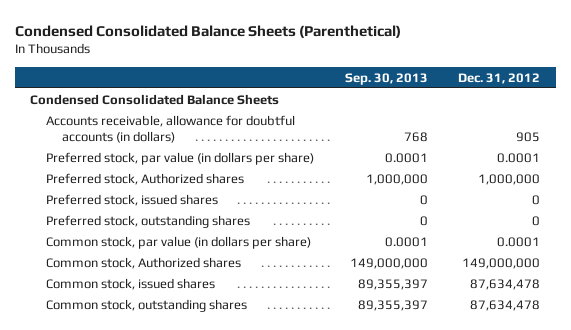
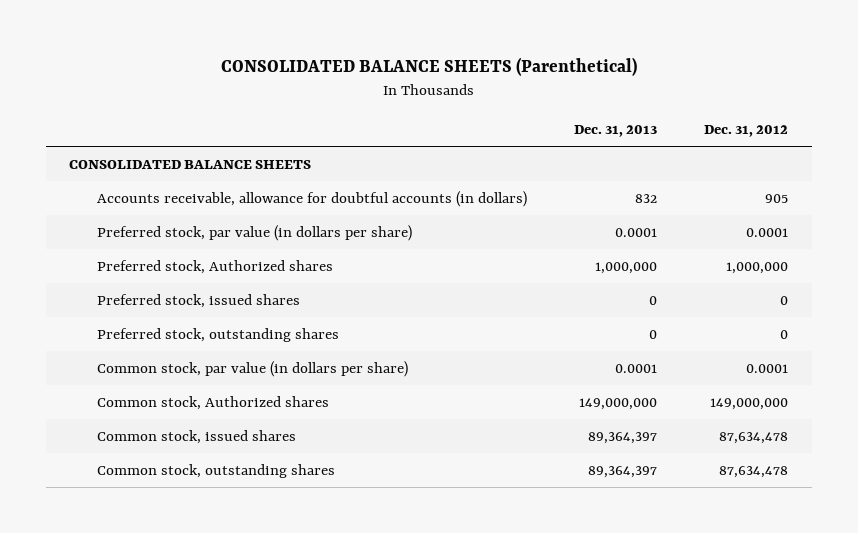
- Condensed Consolidated Balance Sheets (Parenthetical)
+ CONSOLIDATED BALANCE SHEETS (Parenthetical)
- | Sep. 30, 2013 | Dec. 31, 2012
+ | Dec. 31, 2013 | Dec. 31, 2012
- Condensed Consolidated Balance Sheets
+ CONSOLIDATED BALANCE SHEETS

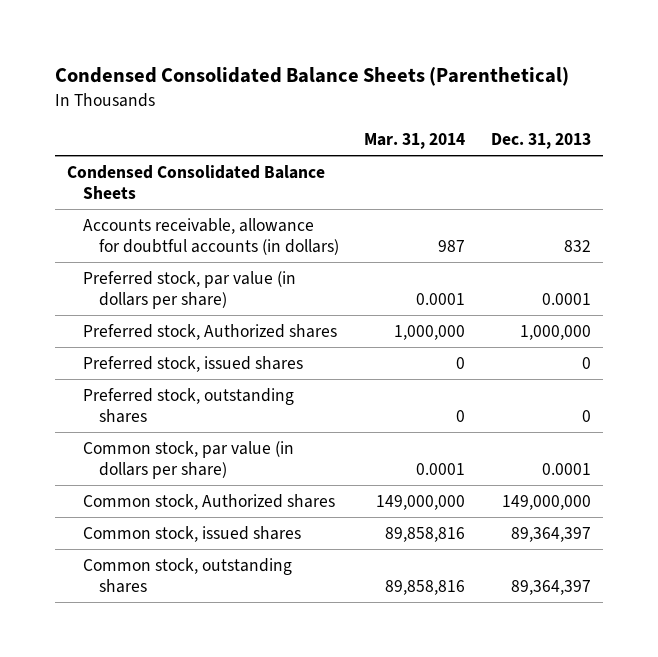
- CONSOLIDATED BALANCE SHEETS (Parenthetical)
+ Condensed Consolidated Balance Sheets (Parenthetical)
- | Dec. 31, 2013 | Dec. 31, 2012
+ | Mar. 31, 2014 | Dec. 31, 2013
- CONSOLIDATED BALANCE SHEETS
+ Condensed Consolidated Balance Sheets

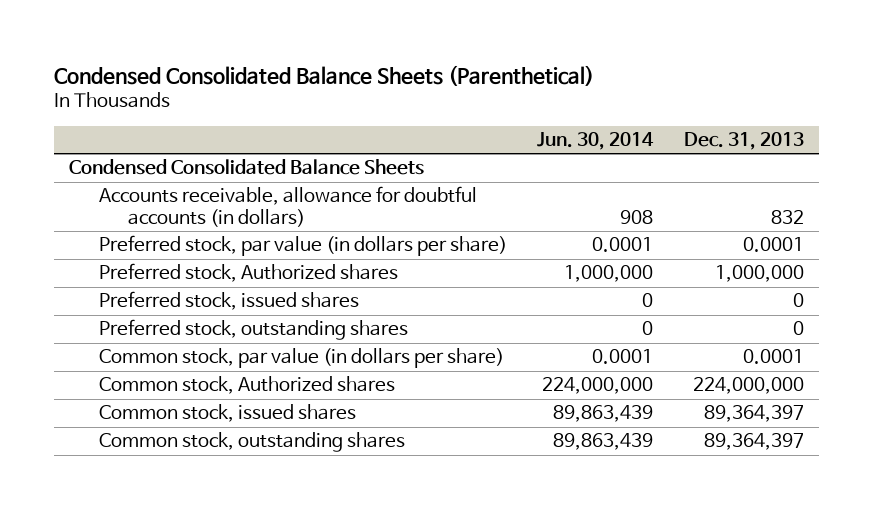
- | Mar. 31, 2014 | Dec. 31, 2013
+ | Jun. 30, 2014 | Dec. 31, 2013
- Common stock, Authorized shares | 149,000,000 | 149,000,000
+ Common stock, Authorized shares | 224,000,000 | 224,000,000

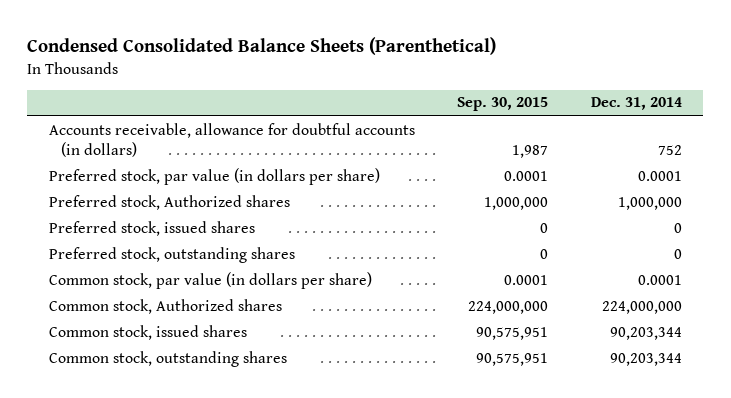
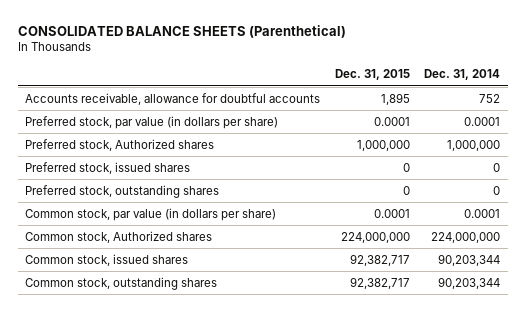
- Condensed Consolidated Balance Sheets (Parenthetical)
+ CONSOLIDATED BALANCE SHEETS (Parenthetical)
- | Sep. 30, 2015 | Dec. 31, 2014
+ | Dec. 31, 2015 | Dec. 31, 2014
- Accounts receivable, allowance for doubtful accounts (in dollars) | 1,987 | 752
+ Accounts receivable, allowance for doubtful accounts | 1,895 | 752

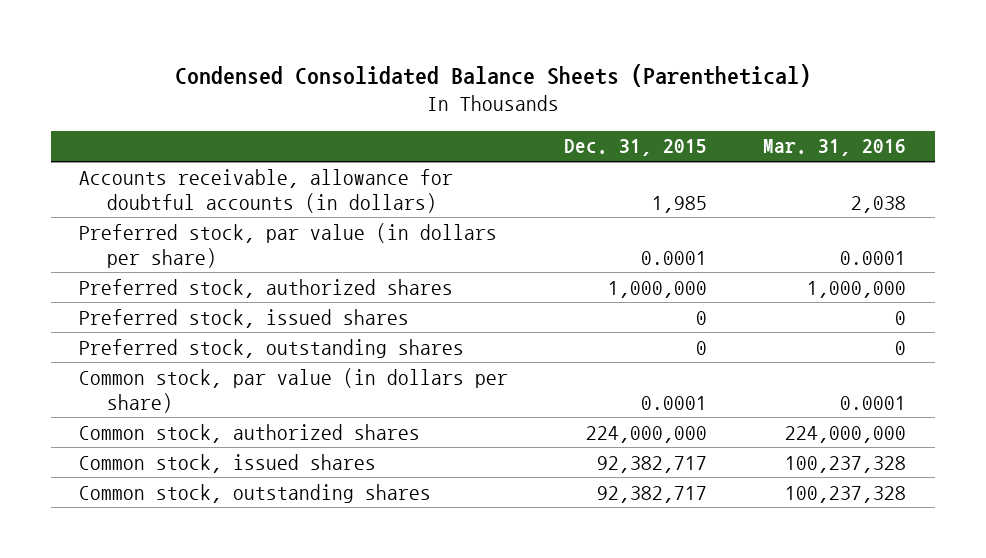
- CONSOLIDATED BALANCE SHEETS (Parenthetical)
+ Condensed Consolidated Balance Sheets (Parenthetical)
- | Dec. 31, 2015 | Dec. 31, 2014
+ | Dec. 31, 2015 | Mar. 31, 2016
- Accounts receivable, allowance for doubtful accounts | 1,895 | 752
+ Accounts receivable, allowance for doubtful accounts (in dollars) | 1,985 | 2,038
- Preferred stock, Authorized shares | 1,000,000 | 1,000,000
+ Preferred stock, authorized shares | 1,000,000 | 1,000,000
- Common stock, Authorized shares | 224,000,000 | 224,000,000
+ Common stock, authorized shares | 224,000,000 | 224,000,000

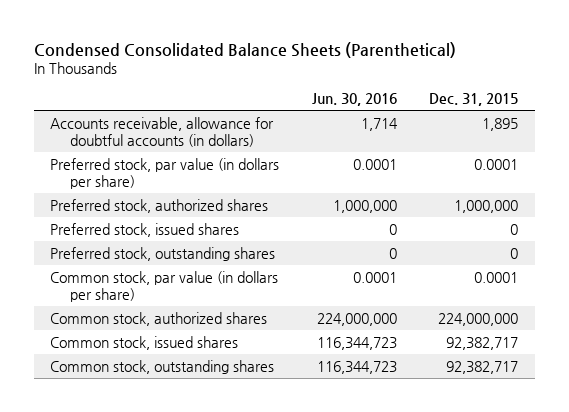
- | Dec. 31, 2015 | Mar. 31, 2016
+ | Jun. 30, 2016 | Dec. 31, 2015
- Accounts receivable, allowance for doubtful accounts (in dollars) | 1,985 | 2,038
+ Accounts receivable, allowance for doubtful accounts (in dollars) | 1,714 | 1,895

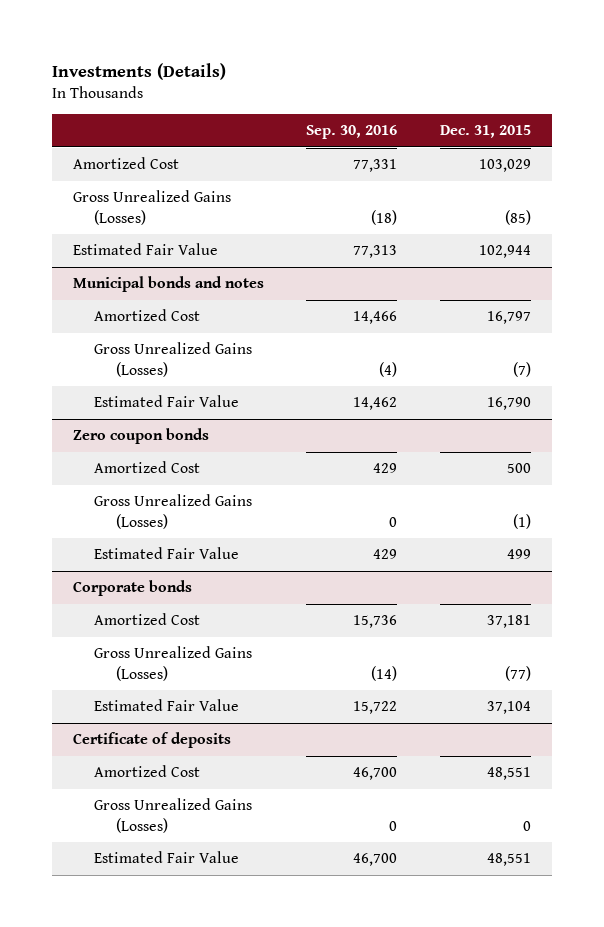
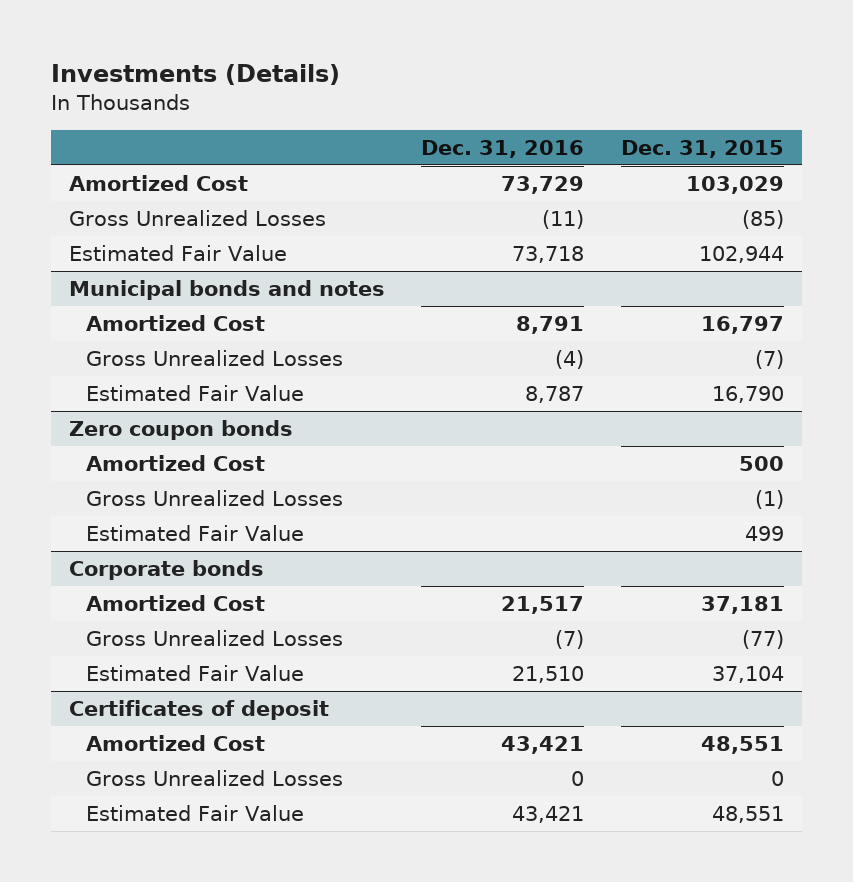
- | Sep. 30, 2016 | Dec. 31, 2015
+ | Dec. 31, 2016 | Dec. 31, 2015
- Gross Unrealized Gains (Losses) | (18) | (85)
+ Gross Unrealized Losses | (11) | (85)
@ Municipal bonds and notes
- Gross Unrealized Gains (Losses) | (4) | (7)
+ Gross Unrealized Losses | (4) | (7)
@ Zero coupon bonds
- Gross Unrealized Gains (Losses) | 0 | (1)
+ Gross Unrealized Losses | | (1)
@ Corporate bonds
- Gross Unrealized Gains (Losses) | (14) | (77)
+ Gross Unrealized Losses | (7) | (77)
- Certificate of deposits
+ Certificates of deposit
- Gross Unrealized Gains (Losses) | 0 | 0
+ Gross Unrealized Losses | 0 | 0

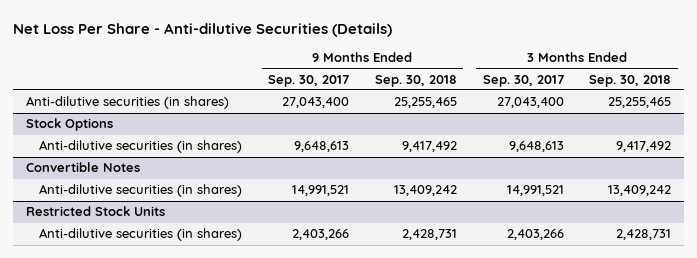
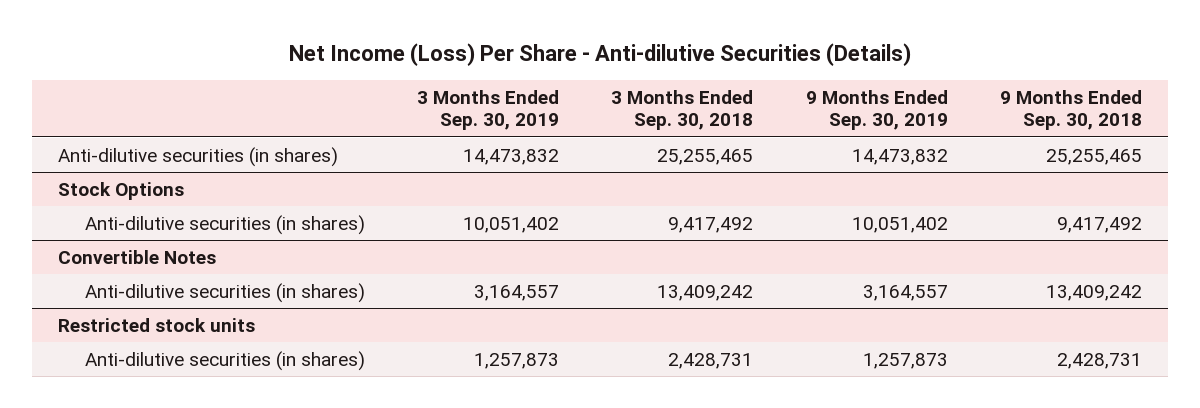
- Net Loss Per Share - Anti-dilutive Securities (Details)
+ Net Income (Loss) Per Share - Anti-dilutive Securities (Details)
- | 9 Months Ended Sep. 30, 2017 | 9 Months Ended Sep. 30, 2018 | 3 Months Ended Sep. 30, 2017 | 3 Months Ended Sep. 30, 2018
+ | 3 Months Ended Sep. 30, 2019 | 3 Months Ended Sep. 30, 2018 | 9 Months Ended Sep. 30, 2019 | 9 Months Ended Sep. 30, 2018
- Restricted Stock Units
+ Restricted stock units

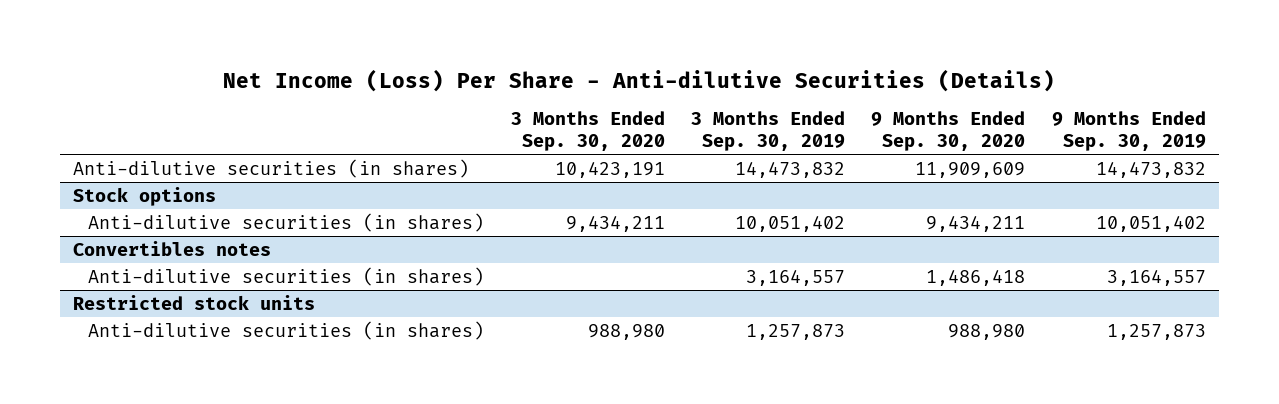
- | 3 Months Ended Sep. 30, 2019 | 3 Months Ended Sep. 30, 2018 | 9 Months Ended Sep. 30, 2019 | 9 Months Ended Sep. 30, 2018
+ | 3 Months Ended Sep. 30, 2020 | 3 Months Ended Sep. 30, 2019 | 9 Months Ended Sep. 30, 2020 | 9 Months Ended Sep. 30, 2019
- Stock Options
+ Stock options
- Convertible Notes
+ Convertibles notes

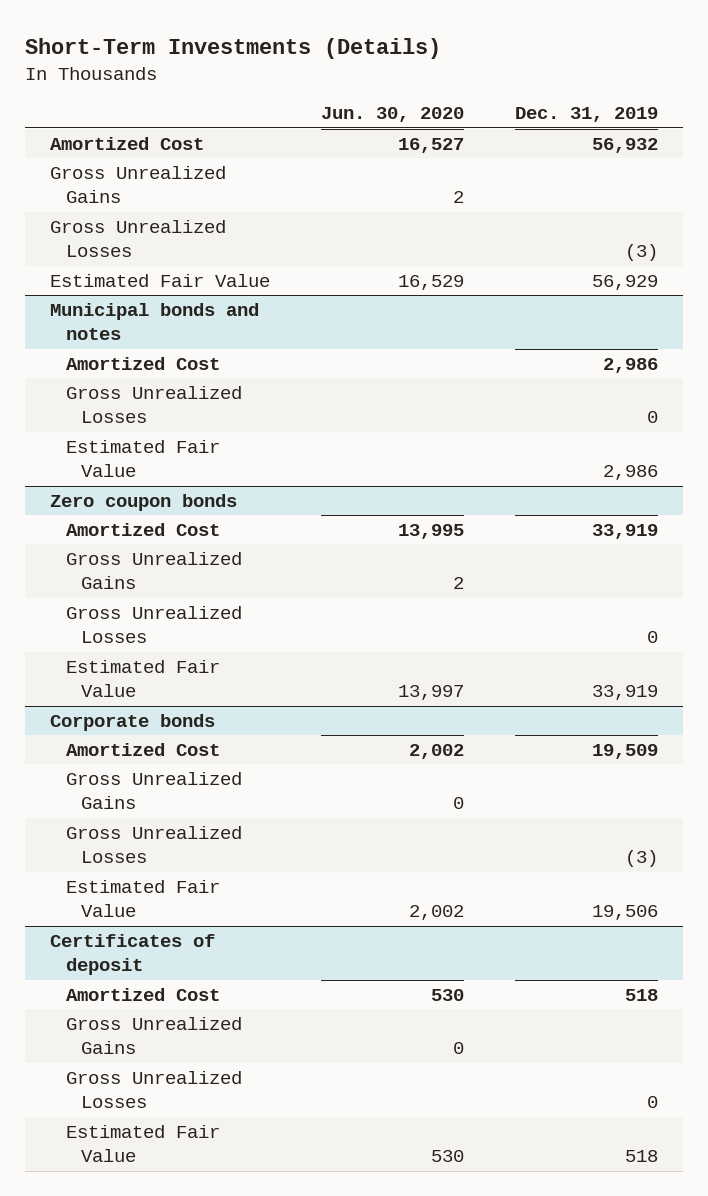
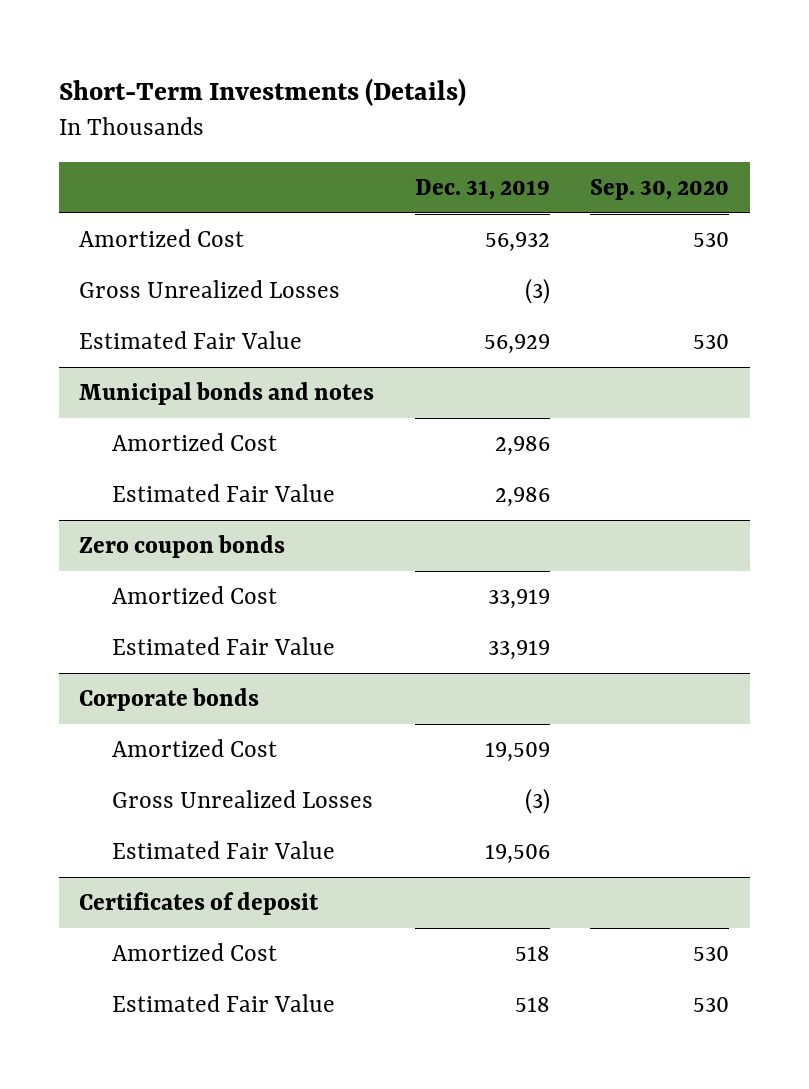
- | Jun. 30, 2020 | Dec. 31, 2019
+ | Dec. 31, 2019 | Sep. 30, 2020
- Gross Unrealized Gains | 2 |
@ Municipal bonds and notes
- Gross Unrealized Losses | | 0
@ Zero coupon bonds
- Gross Unrealized Gains | 2 |
- Gross Unrealized Losses | | 0
@ Corporate bonds
- Gross Unrealized Gains | 0 |
@ Certificates of deposit
- Gross Unrealized Gains | 0 |
- Gross Unrealized Losses | | 0

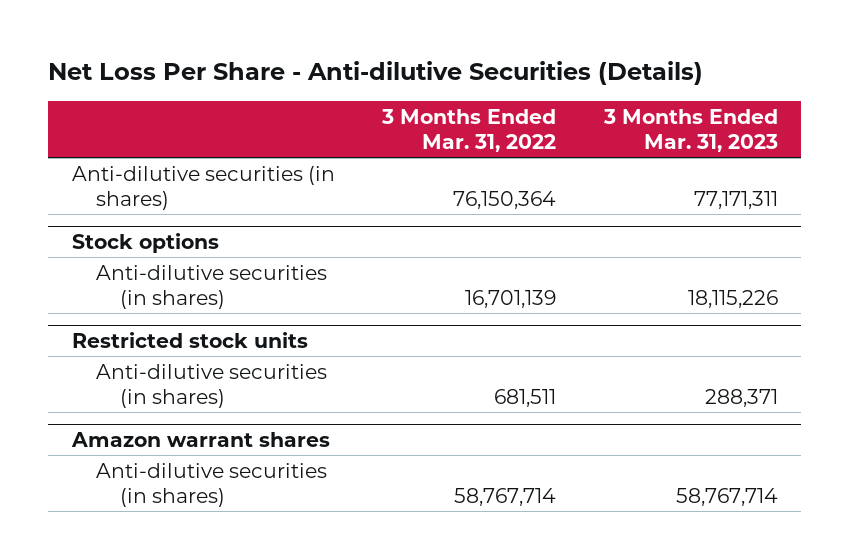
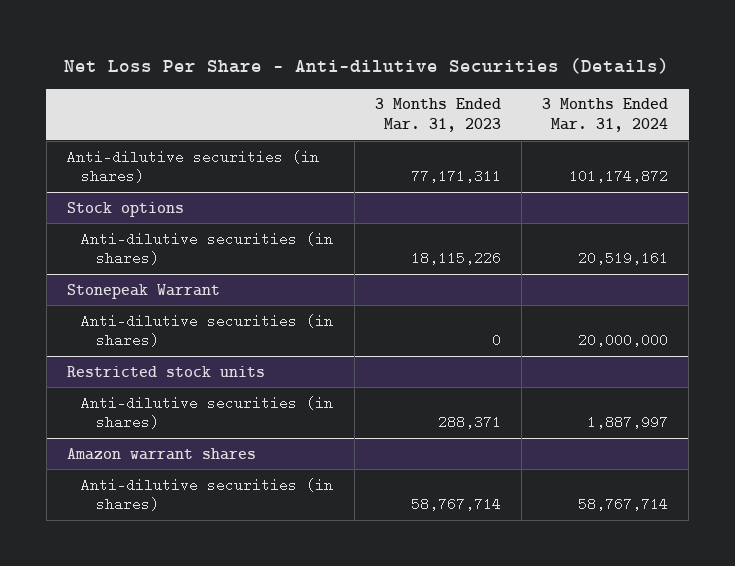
- | 3 Months Ended Mar. 31, 2022 | 3 Months Ended Mar. 31, 2023
+ | 3 Months Ended Mar. 31, 2023 | 3 Months Ended Mar. 31, 2024
+ Stonepeak Warrant
+ Anti-dilutive securities (in shares) | 0 | 20,000,000

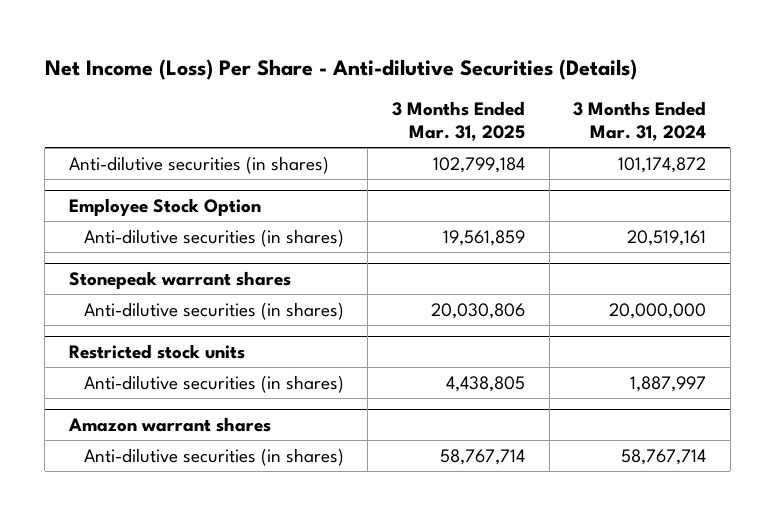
- Net Loss Per Share - Anti-dilutive Securities (Details)
+ Net Income (Loss) Per Share - Anti-dilutive Securities (Details)
- | 3 Months Ended Mar. 31, 2023 | 3 Months Ended Mar. 31, 2024
+ | 3 Months Ended Mar. 31, 2025 | 3 Months Ended Mar. 31, 2024
- Stock options
+ Employee Stock Option
- Stonepeak Warrant
+ Stonepeak warrant shares

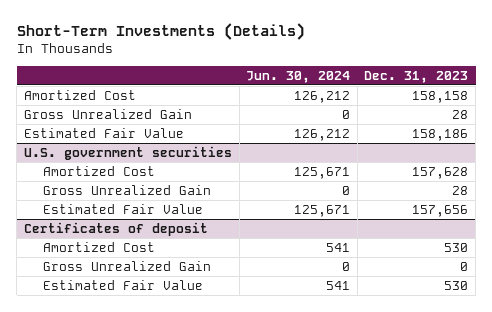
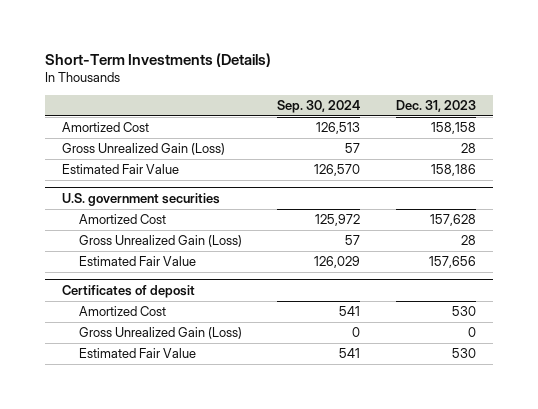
- | Jun. 30, 2024 | Dec. 31, 2023
+ | Sep. 30, 2024 | Dec. 31, 2023
- Gross Unrealized Gain | 0 | 28
+ Gross Unrealized Gain (Loss) | 57 | 28
@ U.S. government securities
- Gross Unrealized Gain | 0 | 28
+ Gross Unrealized Gain (Loss) | 57 | 28
@ Certificates of deposit
- Gross Unrealized Gain | 0 | 0
+ Gross Unrealized Gain (Loss) | 0 | 0

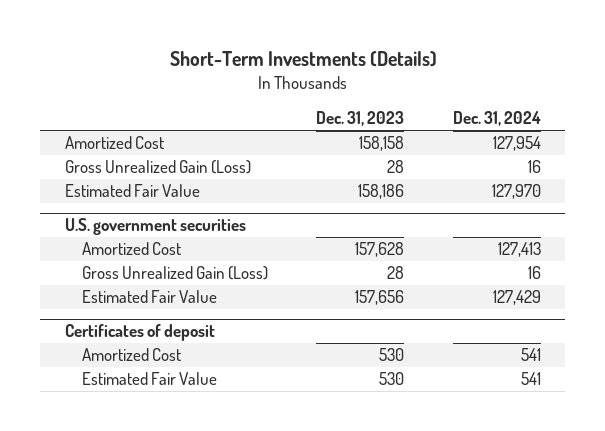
- | Sep. 30, 2024 | Dec. 31, 2023
+ | Dec. 31, 2023 | Dec. 31, 2024
@ Certificates of deposit
- Gross Unrealized Gain (Loss) | 0 | 0

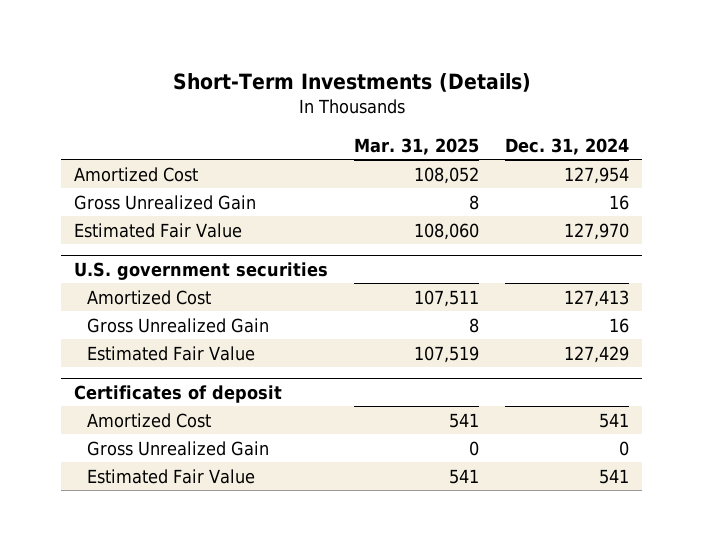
- | Dec. 31, 2023 | Dec. 31, 2024
+ | Mar. 31, 2025 | Dec. 31, 2024
- Gross Unrealized Gain (Loss) | 28 | 16
+ Gross Unrealized Gain | 8 | 16
@ U.S. government securities
- Gross Unrealized Gain (Loss) | 28 | 16
+ Gross Unrealized Gain | 8 | 16
@ Certificates of deposit
+ Gross Unrealized Gain | 0 | 0

